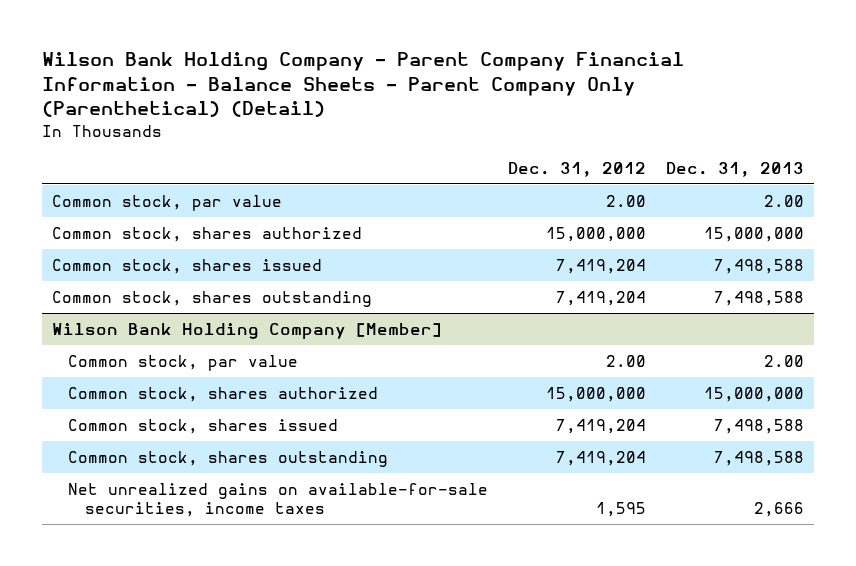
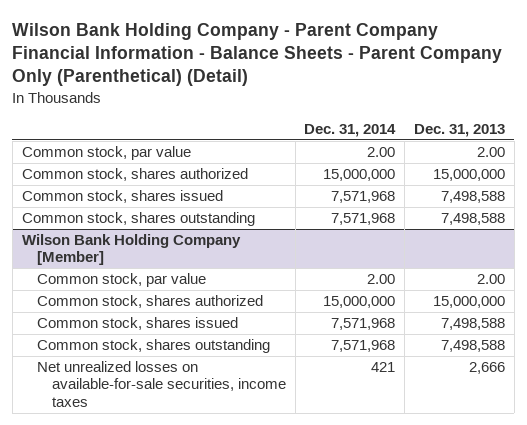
- | Dec. 31, 2012 | Dec. 31, 2013
+ | Dec. 31, 2014 | Dec. 31, 2013
@ Wilson Bank Holding Company [Member]
- Net unrealized gains on available-for-sale securities, income taxes | 1,595 | 2,666
+ Net unrealized losses on available-for-sale securities, income taxes | 421 | 2,666

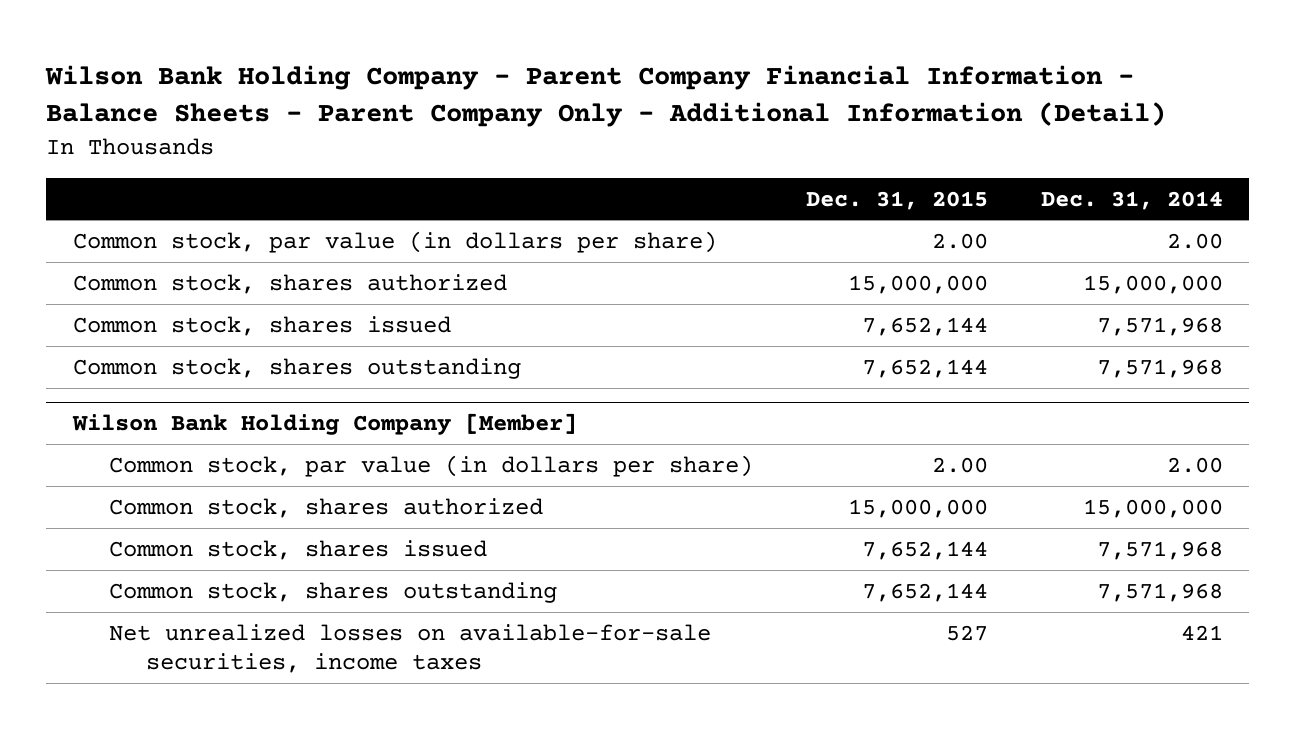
- Wilson Bank Holding Company - Parent Company Financial Information - Balance Sheets - Parent Company Only (Parenthetical) (Detail)
+ Wilson Bank Holding Company - Parent Company Financial Information - Balance Sheets - Parent Company Only - Additional Information (Detail)
- | Dec. 31, 2014 | Dec. 31, 2013
+ | Dec. 31, 2015 | Dec. 31, 2014
- Common stock, par value | 2.00 | 2.00
+ Common stock, par value (in dollars per share) | 2.00 | 2.00
@ Wilson Bank Holding Company [Member]
- Common stock, par value | 2.00 | 2.00
+ Common stock, par value (in dollars per share) | 2.00 | 2.00

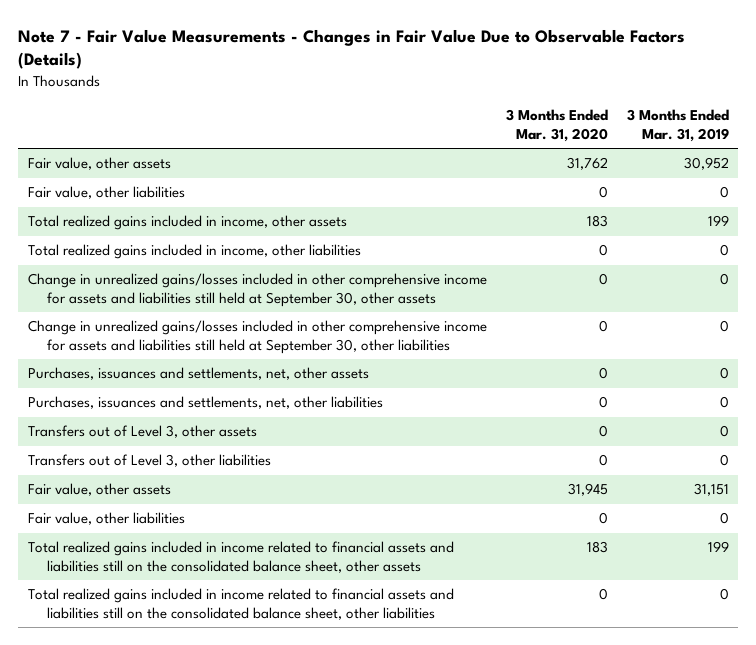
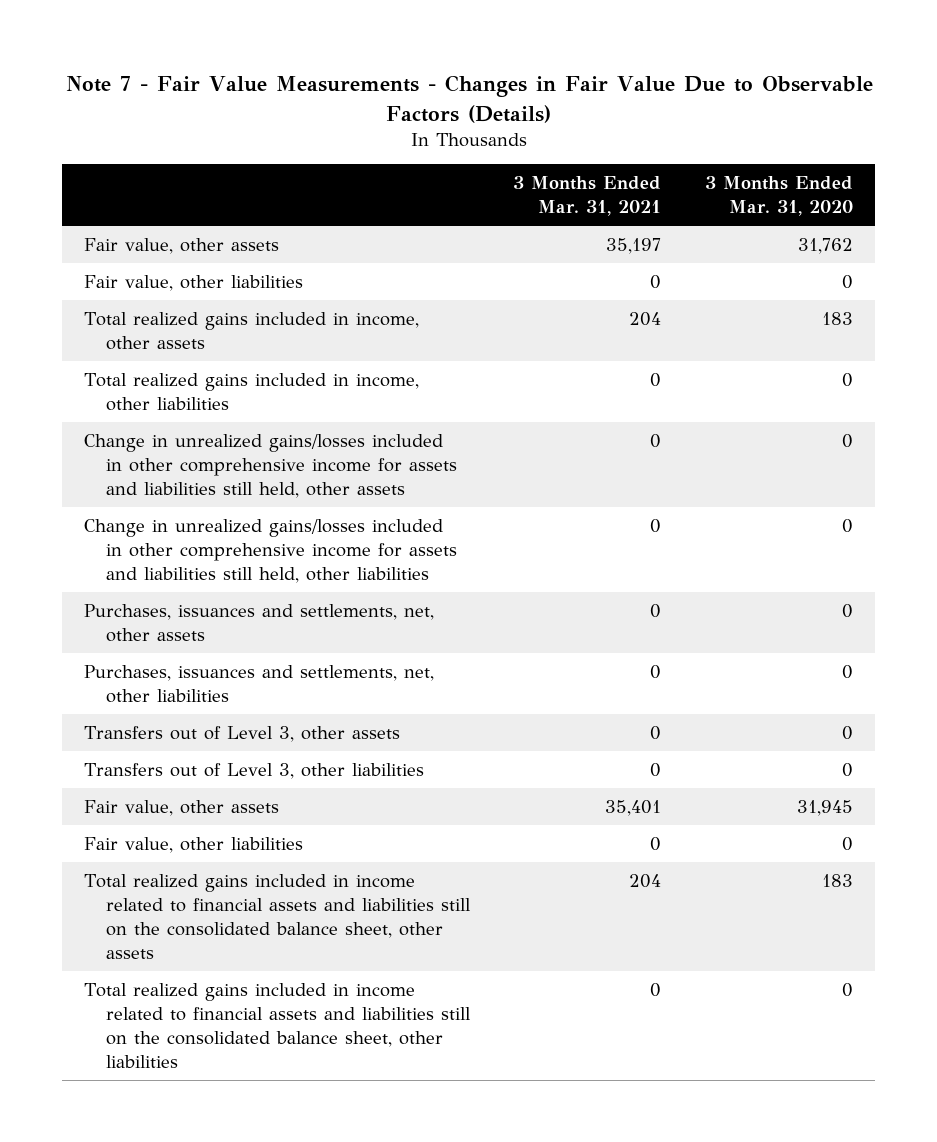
- | 3 Months Ended Mar. 31, 2020 | 3 Months Ended Mar. 31, 2019
+ | 3 Months Ended Mar. 31, 2021 | 3 Months Ended Mar. 31, 2020
- Change in unrealized gains/losses included in other comprehensive income for assets and liabilities still held at September 30, other assets | 0 | 0
- Change in unrealized gains/losses included in other comprehensive income for assets and liabilities still held at September 30, other liabilities | 0 | 0
+ Change in unrealized gains/losses included in other comprehensive income for assets and liabilities still held, other assets | 0 | 0
+ Change in unrealized gains/losses included in other comprehensive income for assets and liabilities still held, other liabilities | 0 | 0

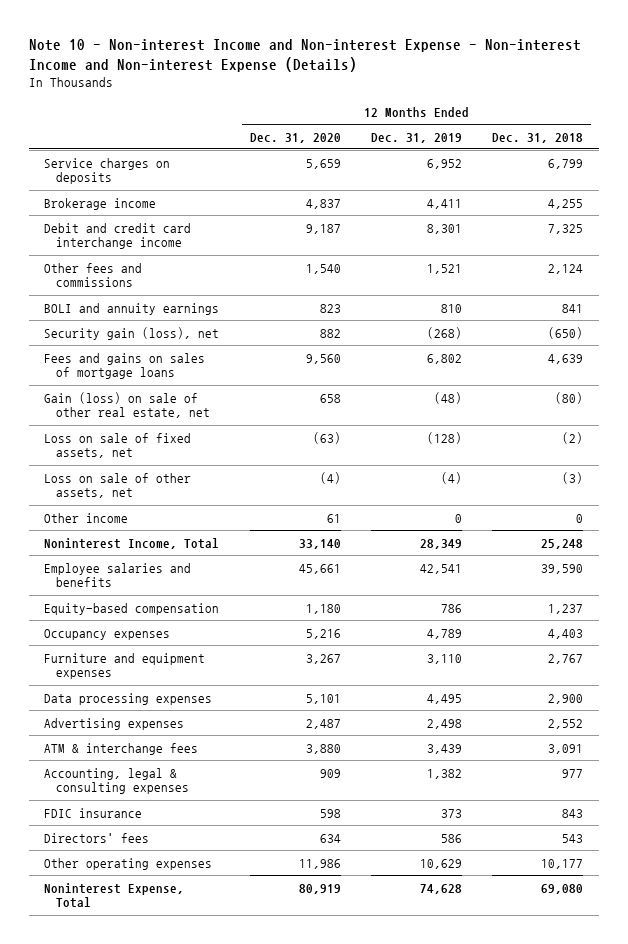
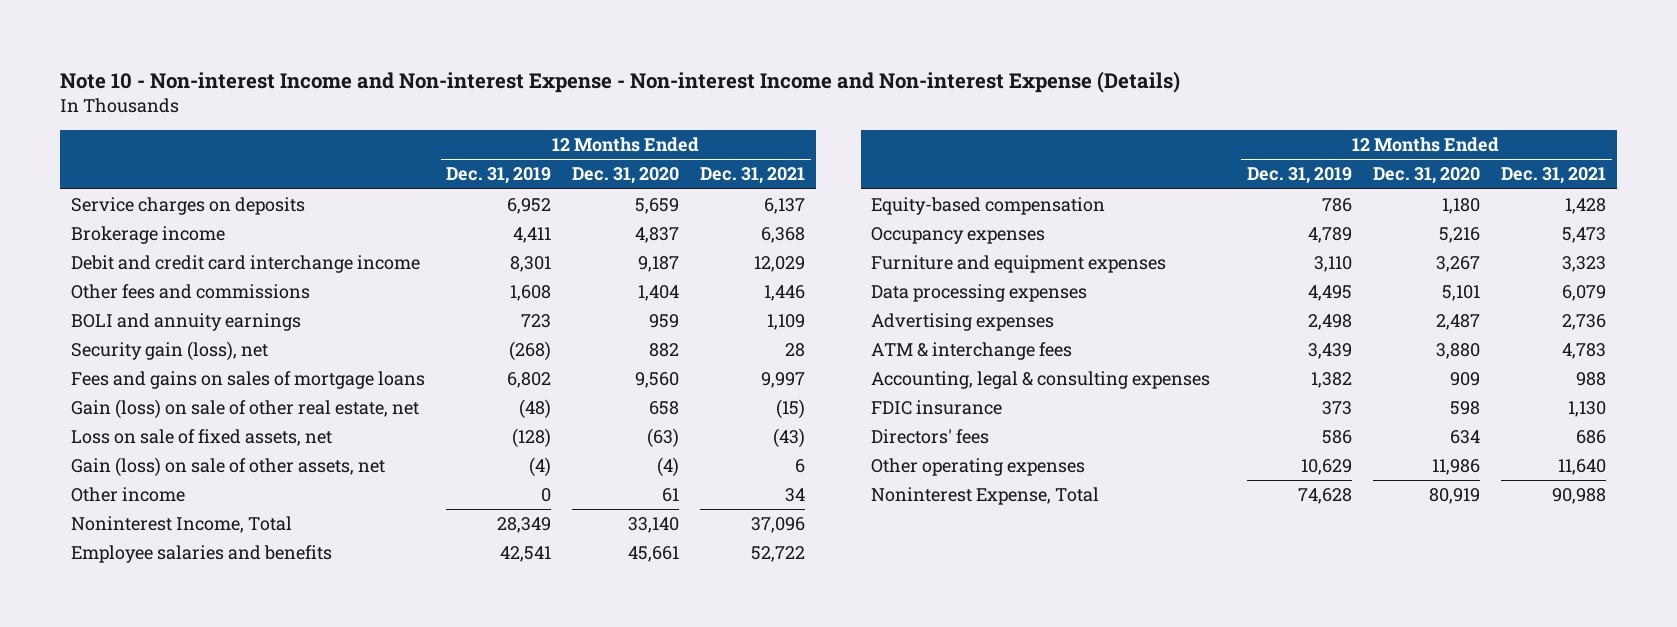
- | 12 Months Ended Dec. 31, 2020 | 12 Months Ended Dec. 31, 2019 | 12 Months Ended Dec. 31, 2018
+ | 12 Months Ended Dec. 31, 2019 | 12 Months Ended Dec. 31, 2020 | 12 Months Ended Dec. 31, 2021
- Other fees and commissions | 1,540 | 1,521 | 2,124
- BOLI and annuity earnings | 823 | 810 | 841
+ Other fees and commissions | 1,608 | 1,404 | 1,446
+ BOLI and annuity earnings | 723 | 959 | 1,109
- Loss on sale of other assets, net | (4) | (4) | (3)
+ Gain (loss) on sale of other assets, net | (4) | (4) | 6

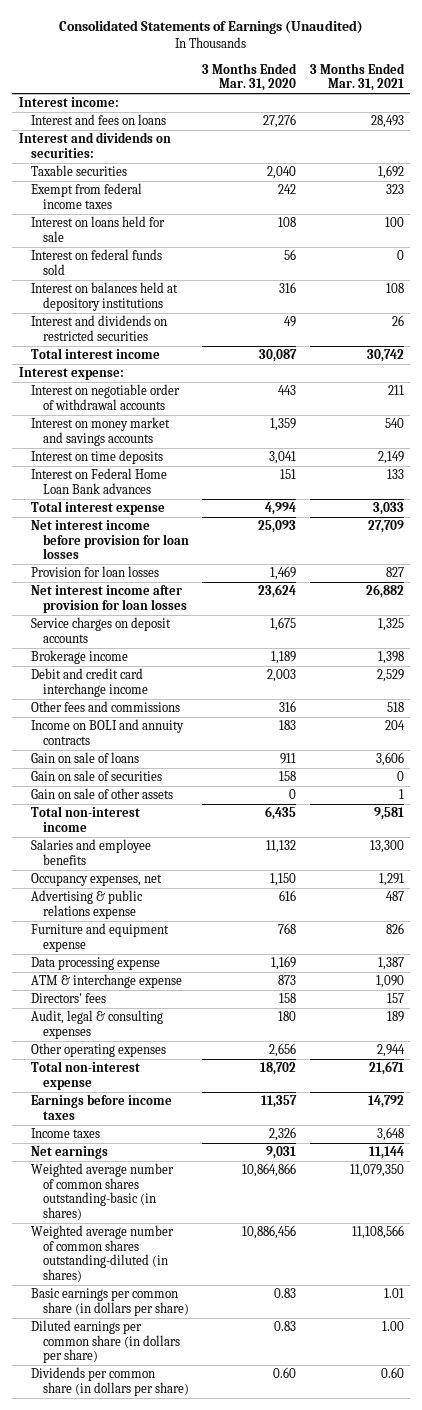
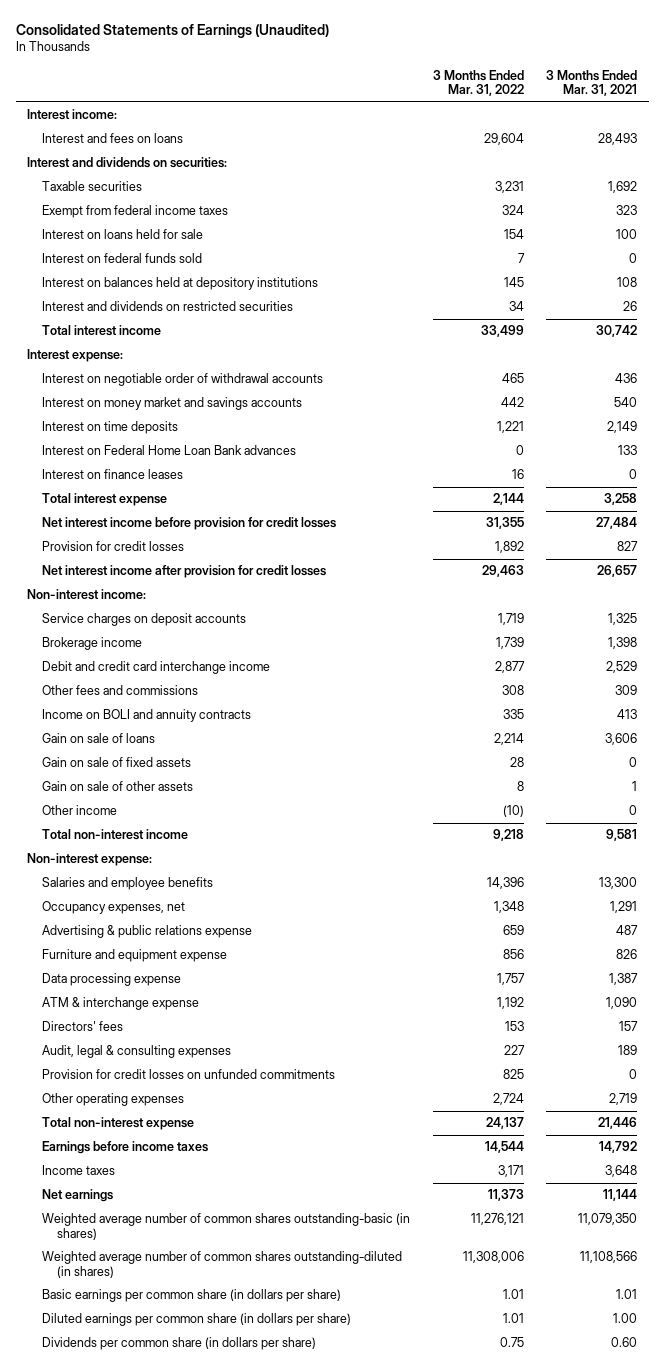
- | 3 Months Ended Mar. 31, 2020 | 3 Months Ended Mar. 31, 2021
+ | 3 Months Ended Mar. 31, 2022 | 3 Months Ended Mar. 31, 2021
- Interest on negotiable order of withdrawal accounts | 443 | 211
+ Interest on negotiable order of withdrawal accounts | 465 | 436
- Total interest expense | 4,994 | 3,033
- Net interest income before provision for loan losses | 25,093 | 27,709
- Provision for loan losses | 1,469 | 827
- Net interest income after provision for loan losses | 23,624 | 26,882
+ Interest on finance leases | 16 | 0
+ Total interest expense | 2,144 | 3,258
+ Net interest income before provision for credit losses | 31,355 | 27,484
+ Provision for credit losses | 1,892 | 827
+ Net interest income after provision for credit losses | 29,463 | 26,657
+ Non-interest income:
- Other fees and commissions | 316 | 518
- Income on BOLI and annuity contracts | 183 | 204
+ Other fees and commissions | 308 | 309
+ Income on BOLI and annuity contracts | 335 | 413
- Gain on sale of securities | 158 | 0
+ Gain on sale of fixed assets | 28 | 0
+ Other income | (10) | 0
+ Non-interest expense:
- Other operating expenses | 2,656 | 2,944
- Total non-interest expense | 18,702 | 21,671
+ Provision for credit losses on unfunded commitments | 825 | 0
+ Other operating expenses | 2,724 | 2,719
+ Total non-interest expense | 24,137 | 21,446

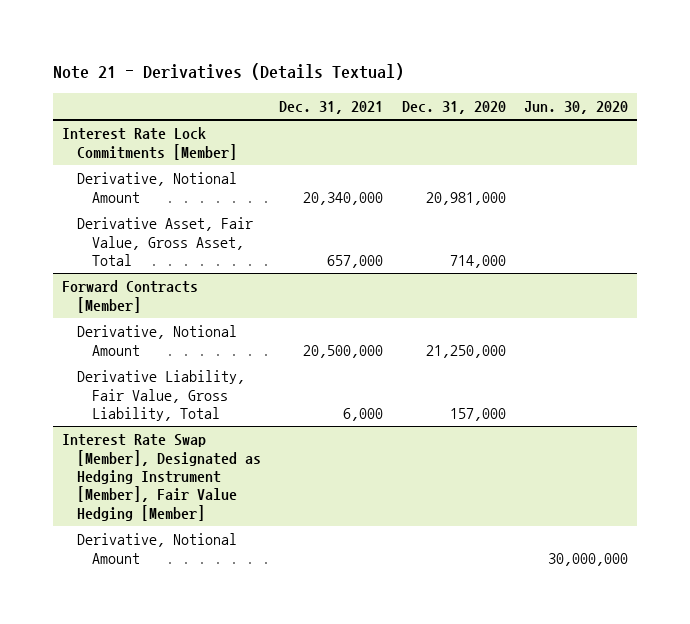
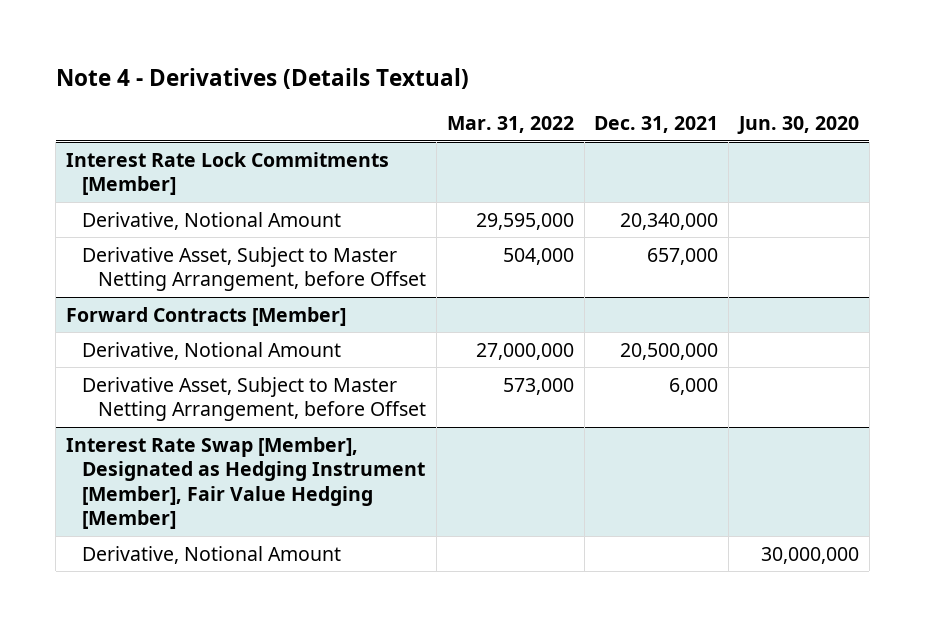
- Note 21 - Derivatives (Details Textual)
+ Note 4 - Derivatives (Details Textual)
- | Dec. 31, 2021 | Dec. 31, 2020 | Jun. 30, 2020
+ | Mar. 31, 2022 | Dec. 31, 2021 | Jun. 30, 2020
@ Interest Rate Lock Commitments [Member]
- Derivative Asset, Fair Value, Gross Asset, Total | 657,000 | 714,000 |
+ Derivative Asset, Subject to Master Netting Arrangement, before Offset | 504,000 | 657,000 |
@ Forward Contracts [Member]
- Derivative Liability, Fair Value, Gross Liability, Total | 6,000 | 157,000 |
+ Derivative Asset, Subject to Master Netting Arrangement, before Offset | 573,000 | 6,000 |

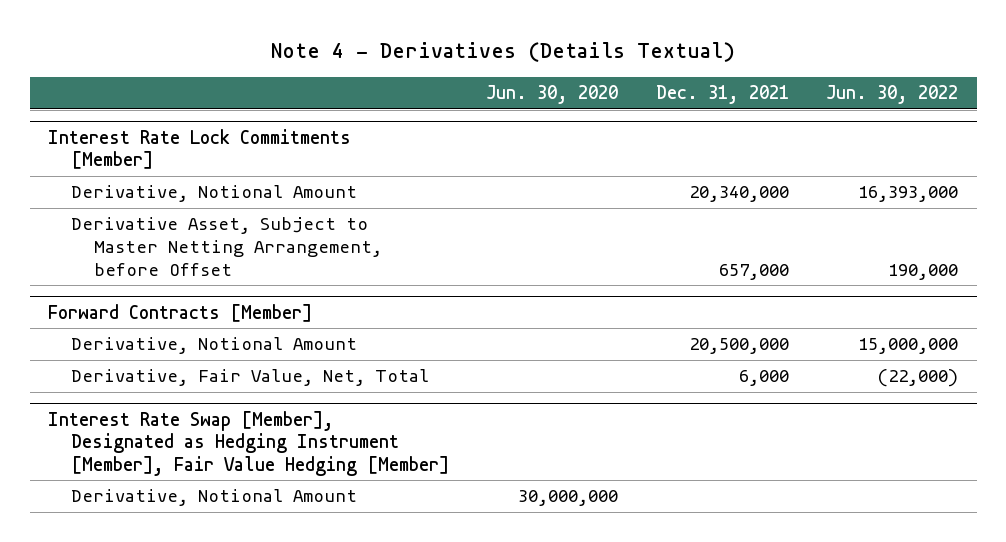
- | Mar. 31, 2022 | Dec. 31, 2021 | Jun. 30, 2020
+ | Jun. 30, 2020 | Dec. 31, 2021 | Jun. 30, 2022
@ Forward Contracts [Member]
- Derivative Asset, Subject to Master Netting Arrangement, before Offset | 573,000 | 6,000 |
+ Derivative, Fair Value, Net, Total | | 6,000 | (22,000)

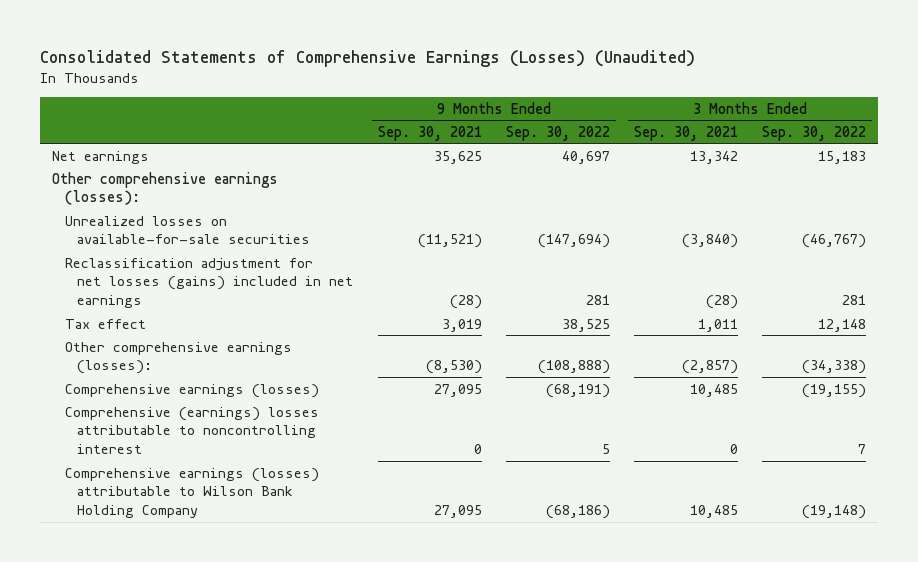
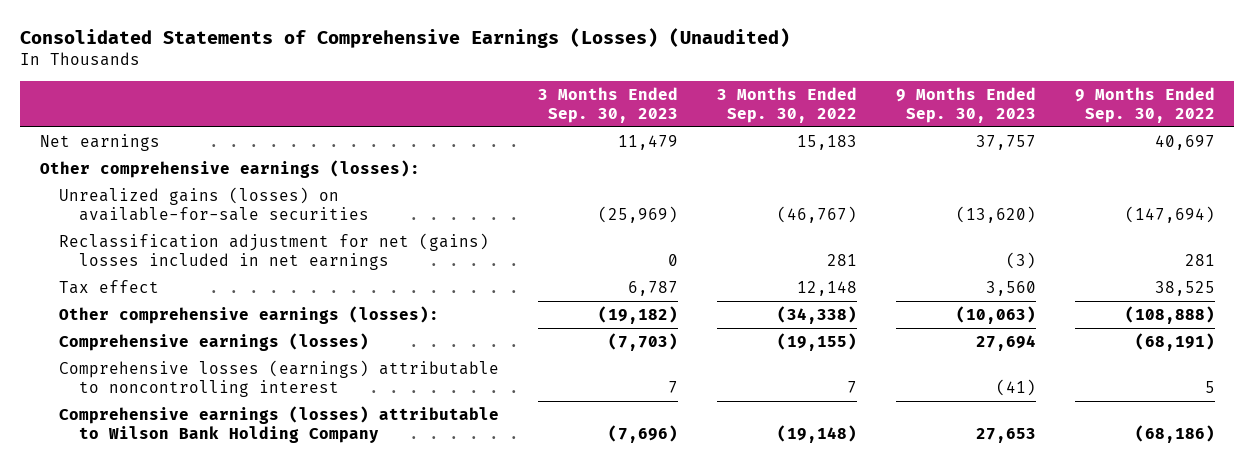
- | 9 Months Ended Sep. 30, 2021 | 9 Months Ended Sep. 30, 2022 | 3 Months Ended Sep. 30, 2021 | 3 Months Ended Sep. 30, 2022
+ | 3 Months Ended Sep. 30, 2023 | 3 Months Ended Sep. 30, 2022 | 9 Months Ended Sep. 30, 2023 | 9 Months Ended Sep. 30, 2022
- Unrealized losses on available-for-sale securities | (11,521) | (147,694) | (3,840) | (46,767)
- Reclassification adjustment for net losses (gains) included in net earnings | (28) | 281 | (28) | 281
+ Unrealized gains (losses) on available-for-sale securities | (25,969) | (46,767) | (13,620) | (147,694)
+ Reclassification adjustment for net (gains) losses included in net earnings | 0 | 281 | (3) | 281
- Comprehensive (earnings) losses attributable to noncontrolling interest | 0 | 5 | 0 | 7
+ Comprehensive losses (earnings) attributable to noncontrolling interest | 7 | 7 | (41) | 5

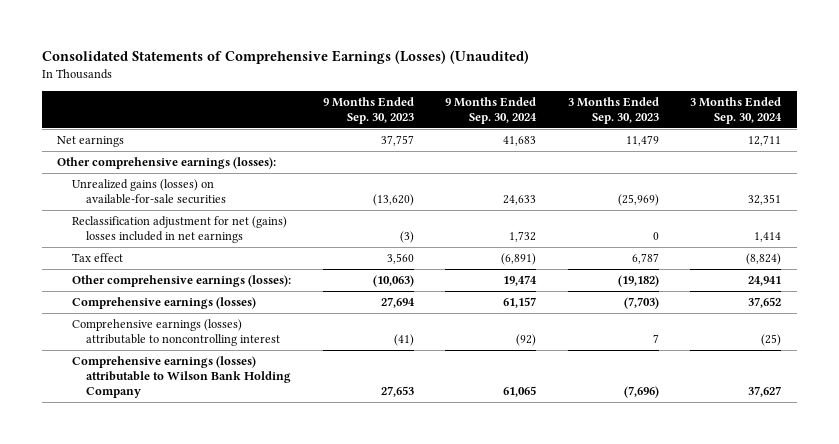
- | 3 Months Ended Sep. 30, 2023 | 3 Months Ended Sep. 30, 2022 | 9 Months Ended Sep. 30, 2023 | 9 Months Ended Sep. 30, 2022
+ | 9 Months Ended Sep. 30, 2023 | 9 Months Ended Sep. 30, 2024 | 3 Months Ended Sep. 30, 2023 | 3 Months Ended Sep. 30, 2024
- Comprehensive losses (earnings) attributable to noncontrolling interest | 7 | 7 | (41) | 5
+ Comprehensive earnings (losses) attributable to noncontrolling interest | (41) | (92) | 7 | (25)

